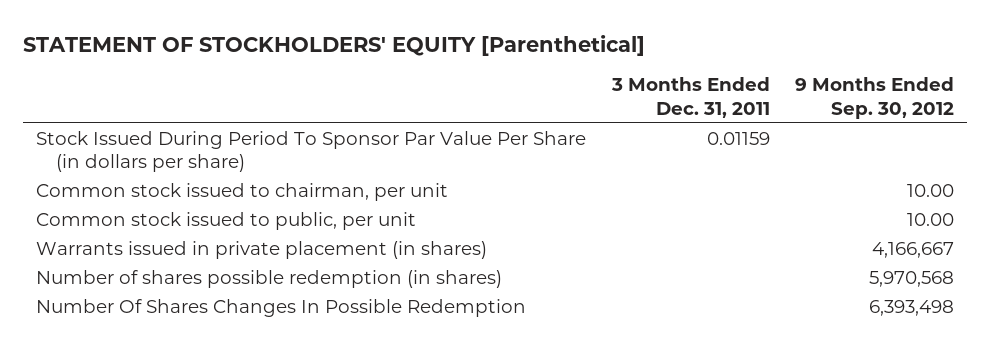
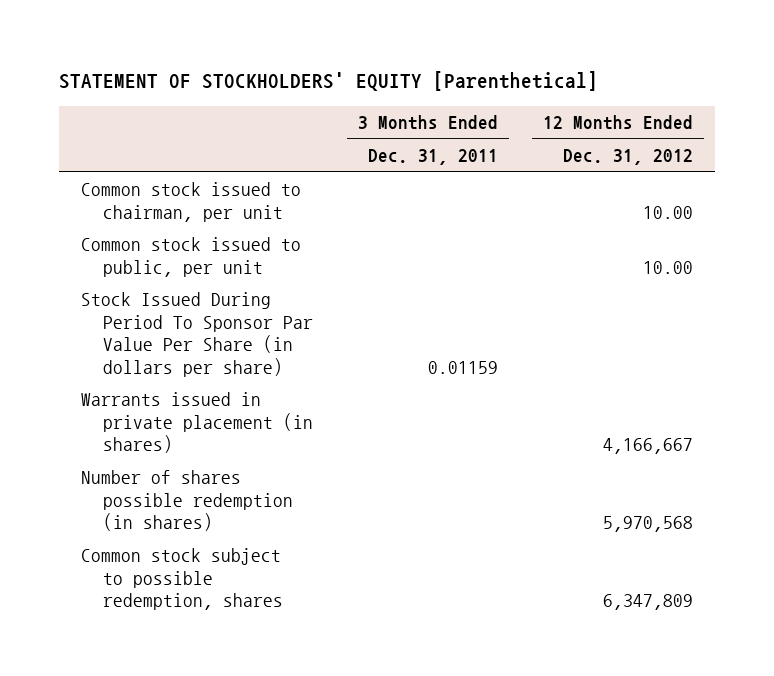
- | 3 Months Ended Dec. 31, 2011 | 9 Months Ended Sep. 30, 2012
+ | 3 Months Ended Dec. 31, 2011 | 12 Months Ended Dec. 31, 2012
moved down: Stock Issued During Period To Sponsor Par Value Per Share (in dollars per share) | 0.01159 |
- Number Of Shares Changes In Possible Redemption | | 6,393,498
+ Common stock subject to possible redemption, shares | | 6,347,809

